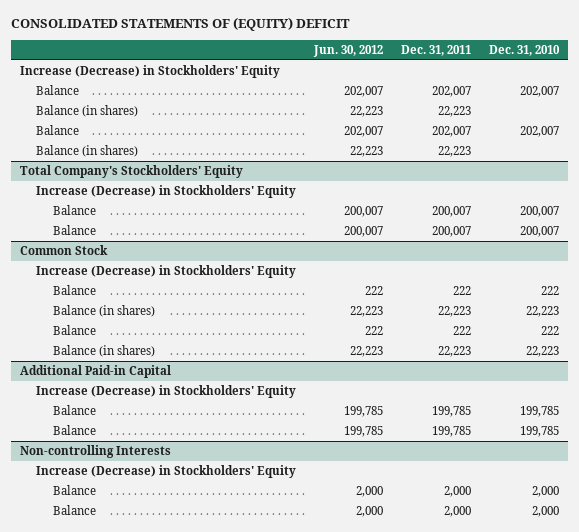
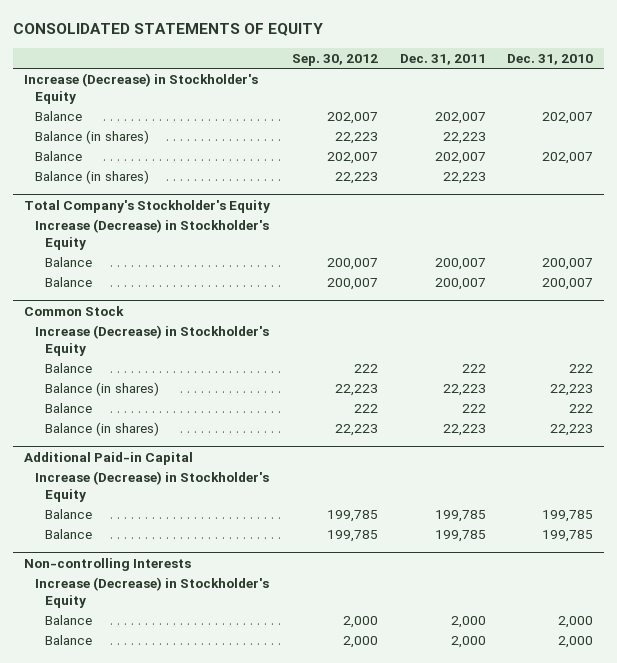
- CONSOLIDATED STATEMENTS OF (EQUITY) DEFICIT
+ CONSOLIDATED STATEMENTS OF EQUITY
- | Jun. 30, 2012 | Dec. 31, 2011 | Dec. 31, 2010
+ | Sep. 30, 2012 | Dec. 31, 2011 | Dec. 31, 2010
- Increase (Decrease) in Stockholders' Equity
+ Increase (Decrease) in Stockholder's Equity
- Total Company's Stockholders' Equity
- Increase (Decrease) in Stockholders' Equity
+ Total Company's Stockholder's Equity
+ Increase (Decrease) in Stockholder's Equity
@ Common Stock
- Increase (Decrease) in Stockholders' Equity
+ Increase (Decrease) in Stockholder's Equity
@ Additional Paid-in Capital
- Increase (Decrease) in Stockholders' Equity
+ Increase (Decrease) in Stockholder's Equity
@ Non-controlling Interests
- Increase (Decrease) in Stockholders' Equity
+ Increase (Decrease) in Stockholder's Equity

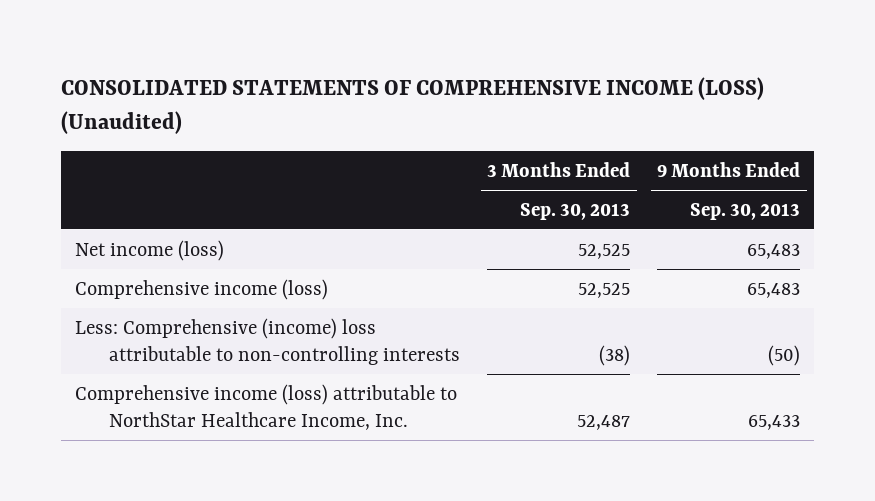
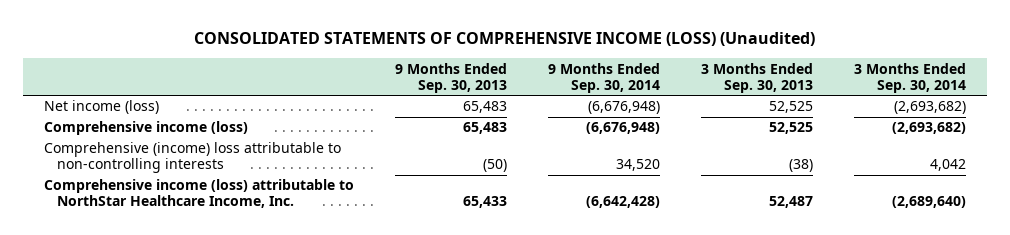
- | 3 Months Ended Sep. 30, 2013 | 9 Months Ended Sep. 30, 2013
+ | 9 Months Ended Sep. 30, 2013 | 9 Months Ended Sep. 30, 2014 | 3 Months Ended Sep. 30, 2013 | 3 Months Ended Sep. 30, 2014
- Less: Comprehensive (income) loss attributable to non-controlling interests | (38) | (50)
+ Comprehensive (income) loss attributable to non-controlling interests | (50) | 34,520 | (38) | 4,042

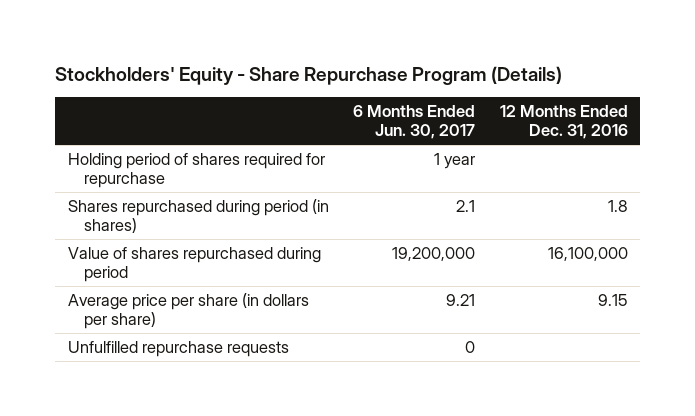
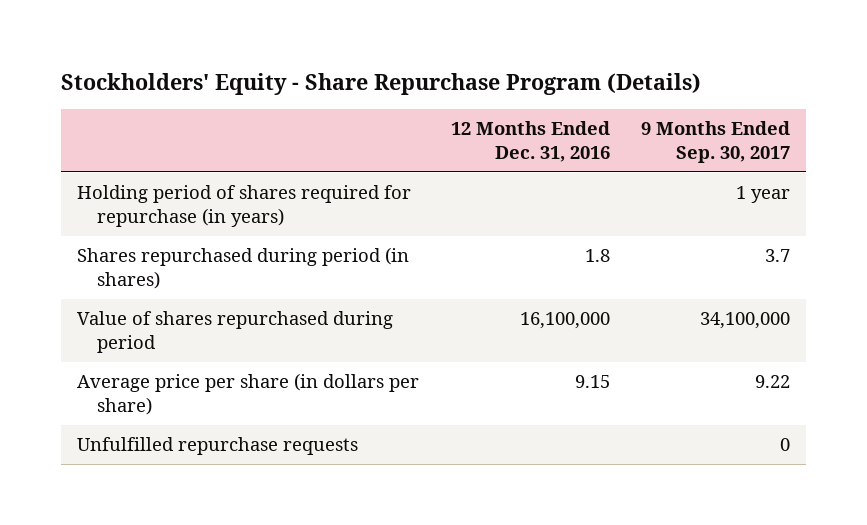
- | 6 Months Ended Jun. 30, 2017 | 12 Months Ended Dec. 31, 2016
+ | 12 Months Ended Dec. 31, 2016 | 9 Months Ended Sep. 30, 2017
- Holding period of shares required for repurchase | 1 year |
+ Holding period of shares required for repurchase (in years) | | 1 year

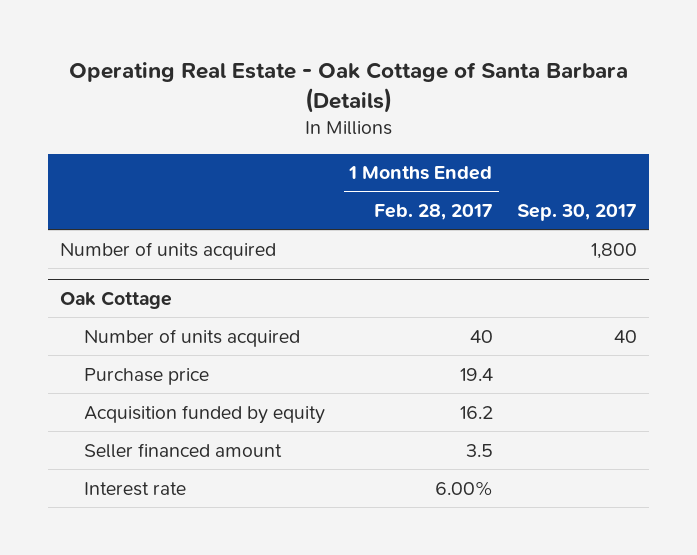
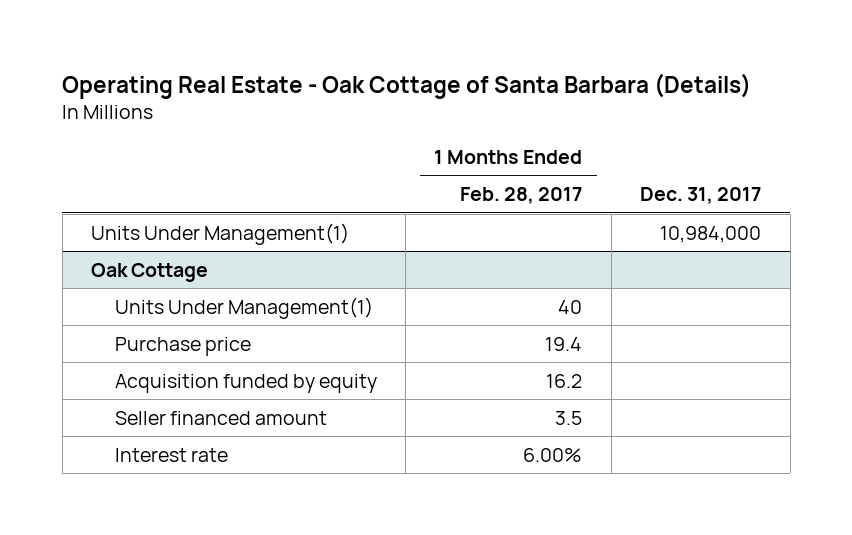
- | 1 Months Ended Feb. 28, 2017 | Sep. 30, 2017
+ | 1 Months Ended Feb. 28, 2017 | Dec. 31, 2017
- Number of units acquired | | 1,800
+ Units Under Management(1) | | 10,984,000
@ Oak Cottage
- Number of units acquired | 40 | 40
+ Units Under Management(1) | 40 |

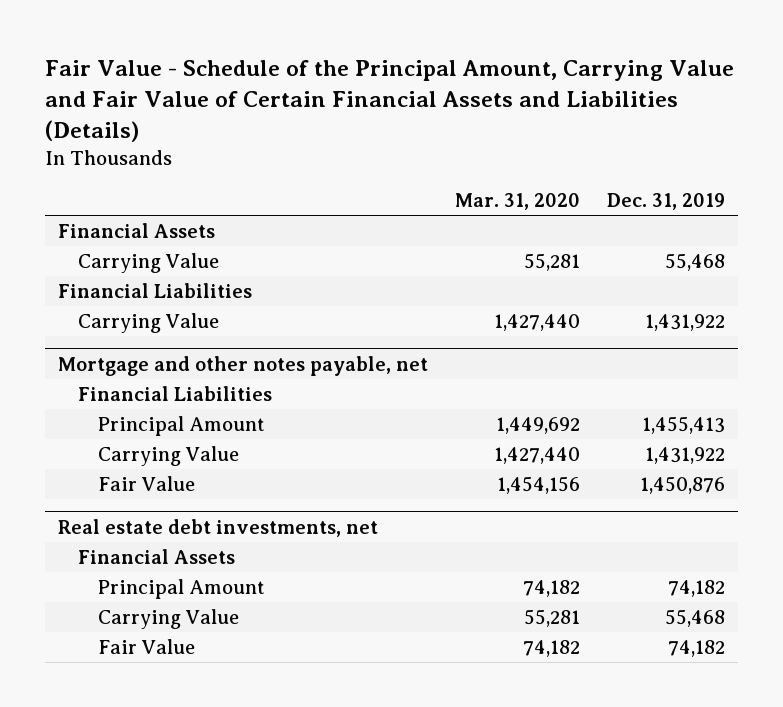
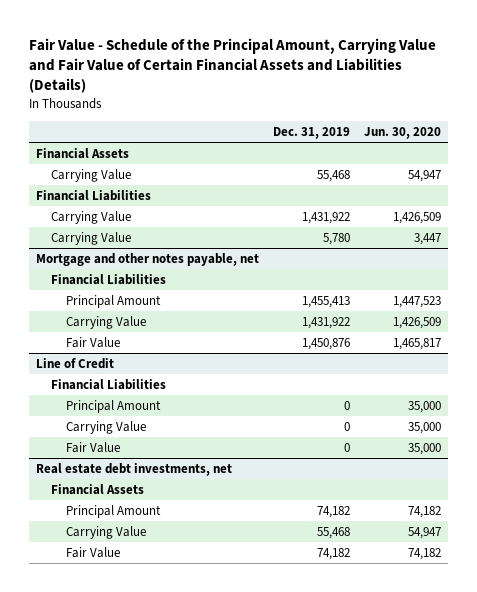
- | Mar. 31, 2020 | Dec. 31, 2019
+ | Dec. 31, 2019 | Jun. 30, 2020
+ Carrying Value | 5,780 | 3,447
+ Line of Credit
+ Financial Liabilities
+ Principal Amount | 0 | 35,000
+ Carrying Value | 0 | 35,000
+ Fair Value | 0 | 35,000

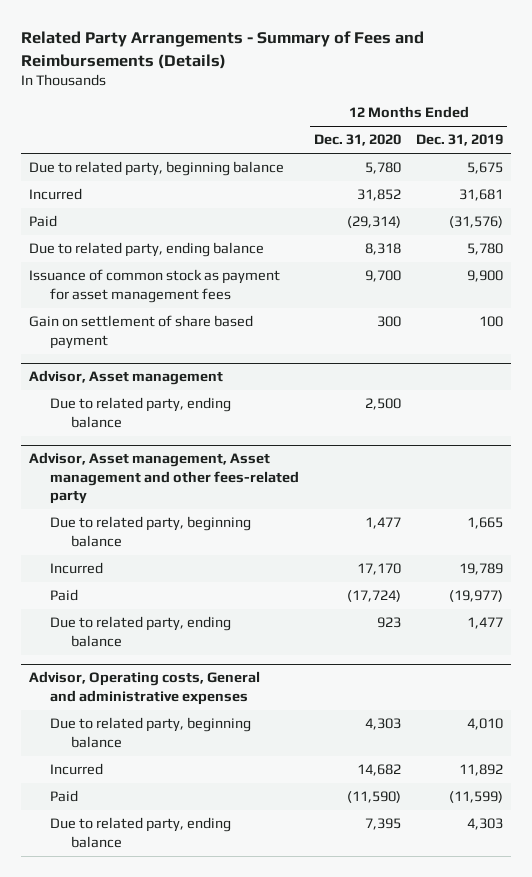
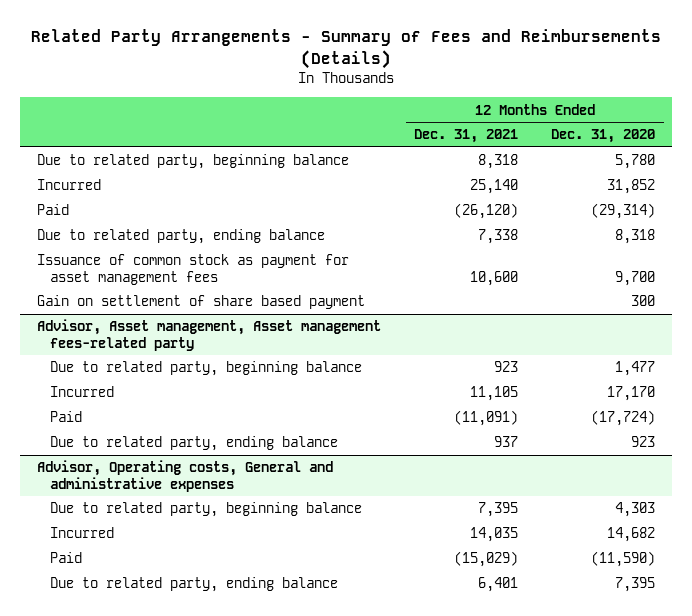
- | 12 Months Ended Dec. 31, 2020 | 12 Months Ended Dec. 31, 2019
+ | 12 Months Ended Dec. 31, 2021 | 12 Months Ended Dec. 31, 2020
- Advisor, Asset management
- Due to related party, ending balance | 2,500 |
- Advisor, Asset management, Asset management and other fees-related party
+ Advisor, Asset management, Asset management fees-related party

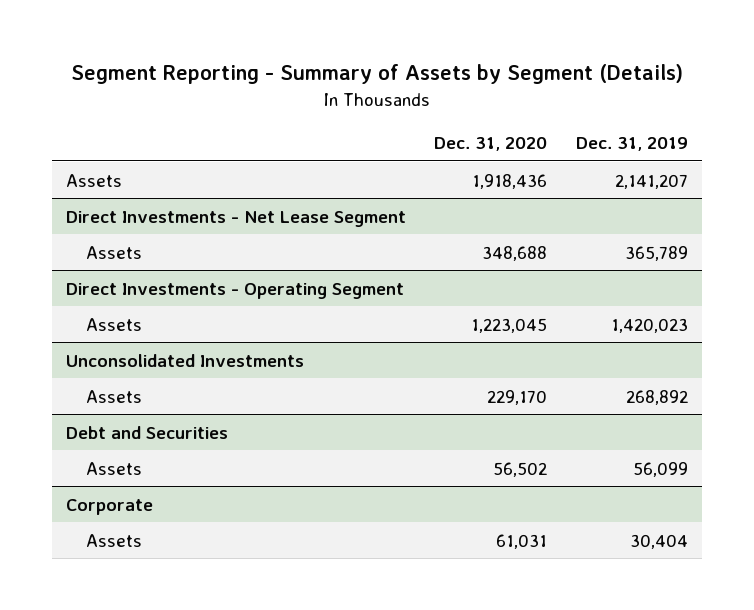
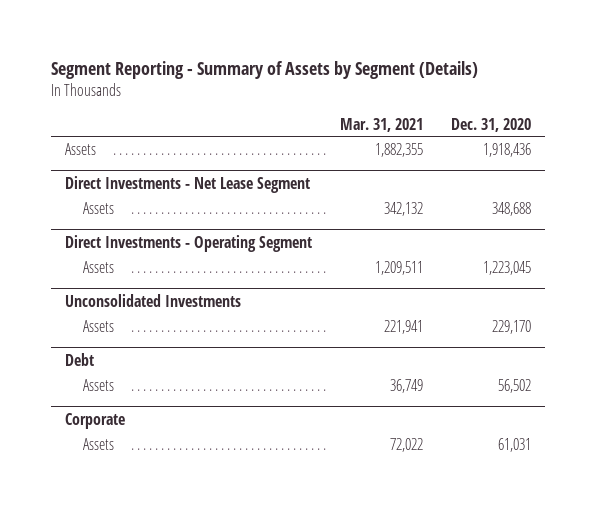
- | Dec. 31, 2020 | Dec. 31, 2019
+ | Mar. 31, 2021 | Dec. 31, 2020
- Debt and Securities
+ Debt

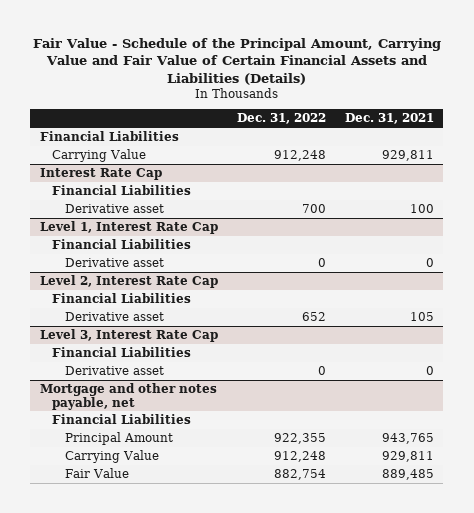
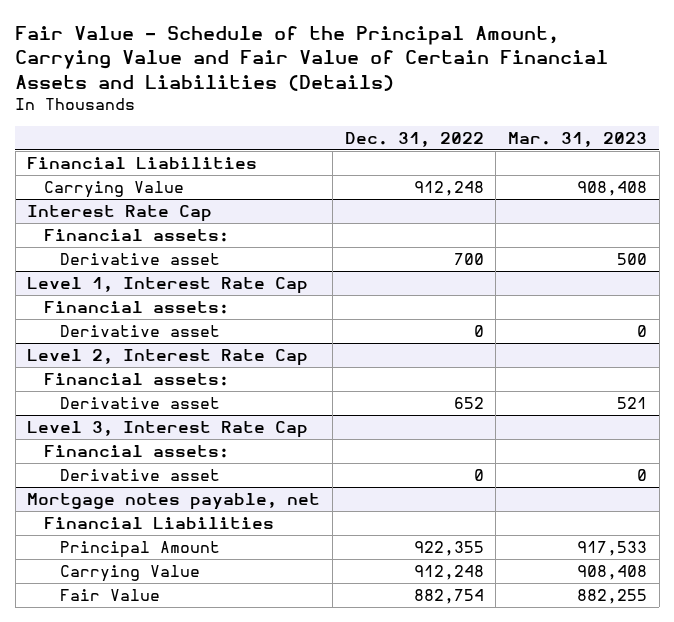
- | Dec. 31, 2022 | Dec. 31, 2021
+ | Dec. 31, 2022 | Mar. 31, 2023
@ Interest Rate Cap
- Financial Liabilities
+ Financial assets:
@ Level 1, Interest Rate Cap
- Financial Liabilities
+ Financial assets:
@ Level 2, Interest Rate Cap
- Financial Liabilities
+ Financial assets:
@ Level 3, Interest Rate Cap
- Financial Liabilities
+ Financial assets:
- Mortgage and other notes payable, net
+ Mortgage notes payable, net

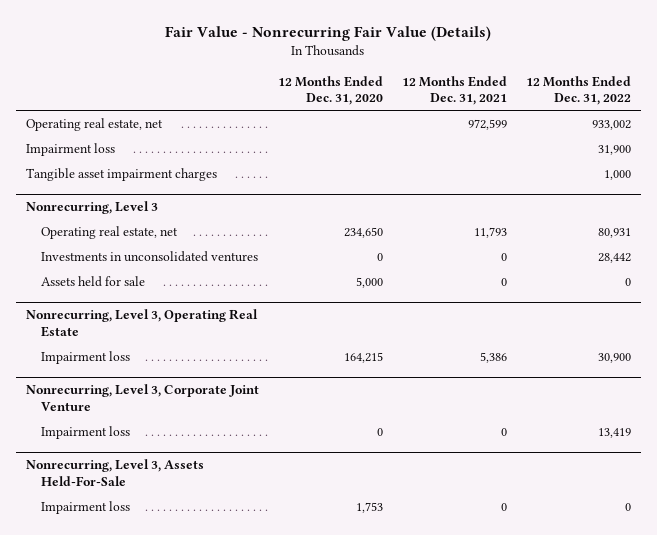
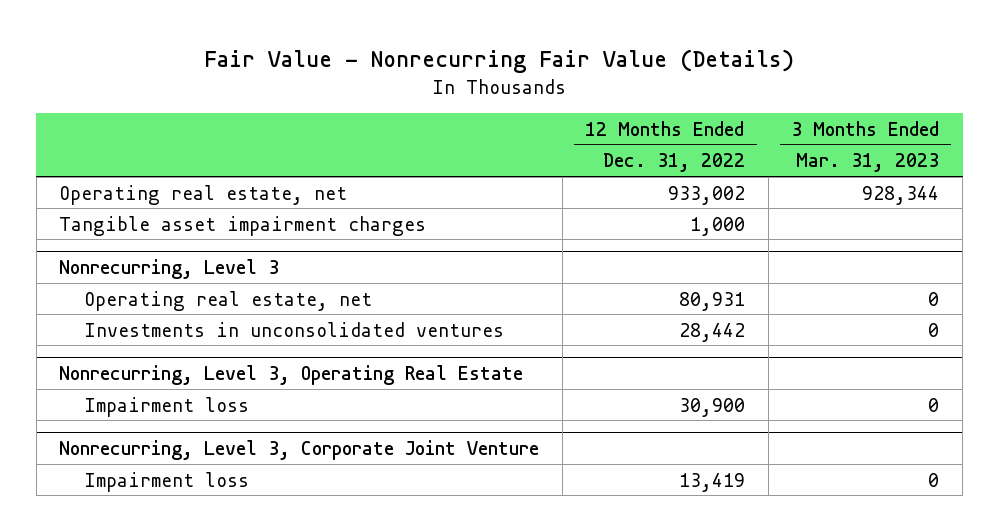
- | 12 Months Ended Dec. 31, 2020 | 12 Months Ended Dec. 31, 2021 | 12 Months Ended Dec. 31, 2022
+ | 12 Months Ended Dec. 31, 2022 | 3 Months Ended Mar. 31, 2023
- Impairment loss | | | 31,900
@ Nonrecurring, Level 3
- Assets held for sale | 5,000 | 0 | 0
- Nonrecurring, Level 3, Assets Held-For-Sale
- Impairment loss | 1,753 | 0 | 0

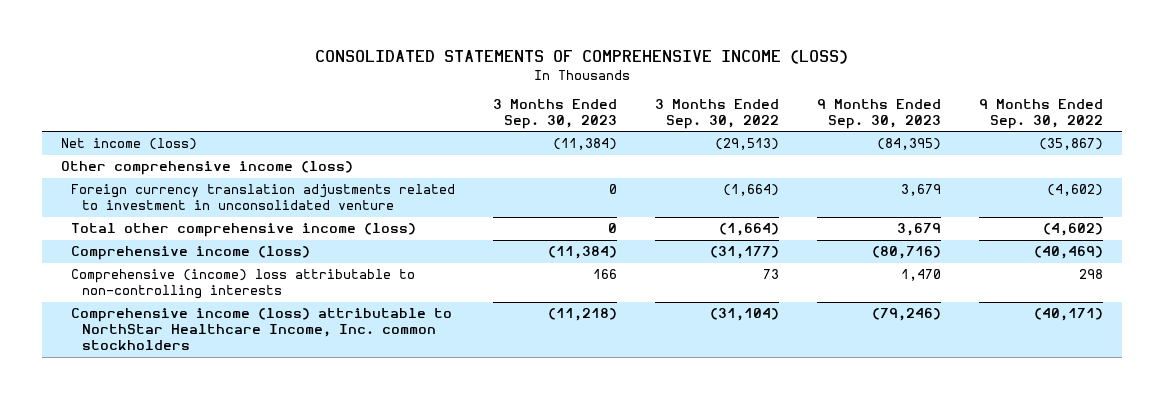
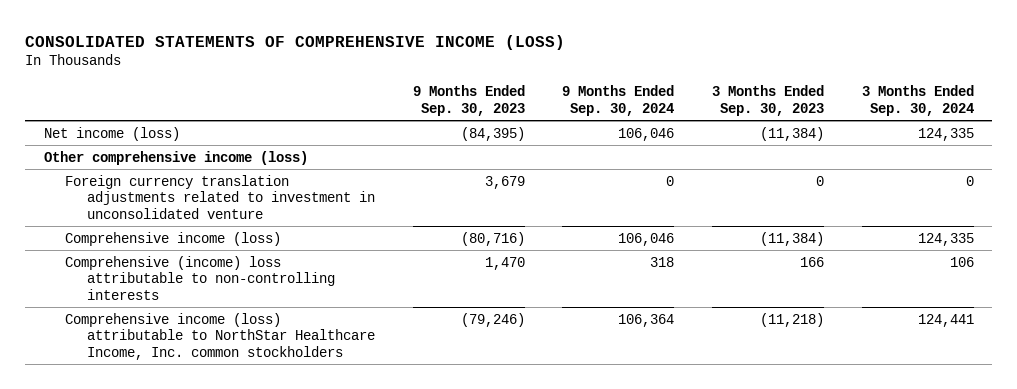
- | 3 Months Ended Sep. 30, 2023 | 3 Months Ended Sep. 30, 2022 | 9 Months Ended Sep. 30, 2023 | 9 Months Ended Sep. 30, 2022
+ | 9 Months Ended Sep. 30, 2023 | 9 Months Ended Sep. 30, 2024 | 3 Months Ended Sep. 30, 2023 | 3 Months Ended Sep. 30, 2024
- Total other comprehensive income (loss) | 0 | (1,664) | 3,679 | (4,602)

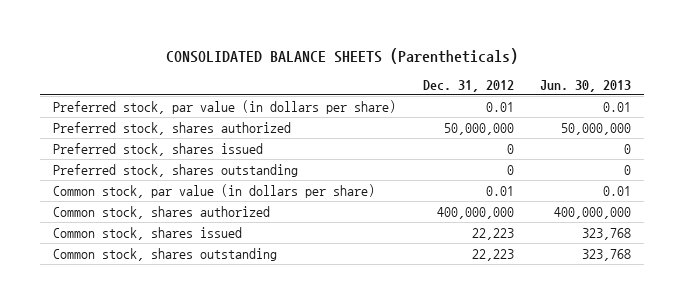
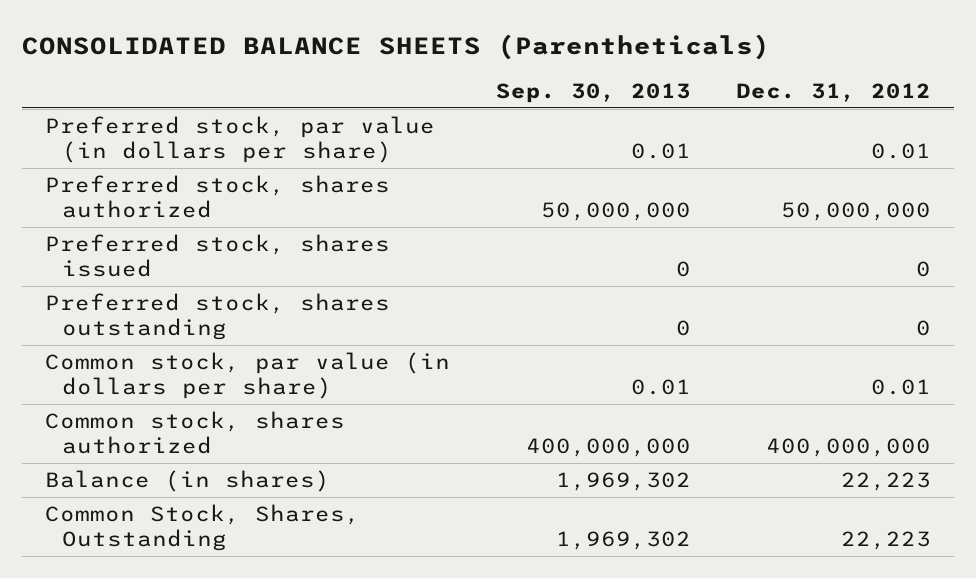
- | Dec. 31, 2012 | Jun. 30, 2013
+ | Sep. 30, 2013 | Dec. 31, 2012
- Common stock, shares issued | 22,223 | 323,768
- Common stock, shares outstanding | 22,223 | 323,768
+ Balance (in shares) | 1,969,302 | 22,223
+ Common Stock, Shares, Outstanding | 1,969,302 | 22,223

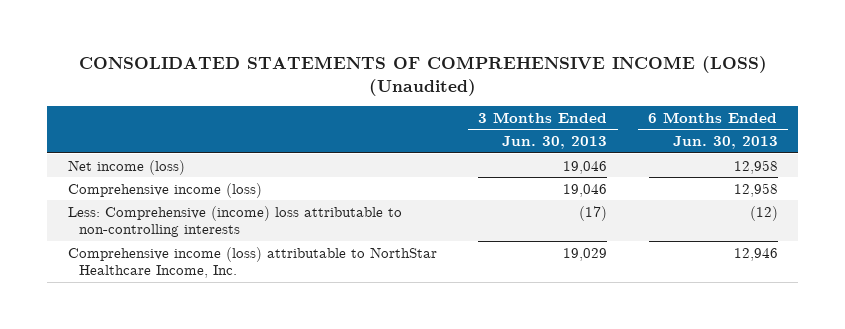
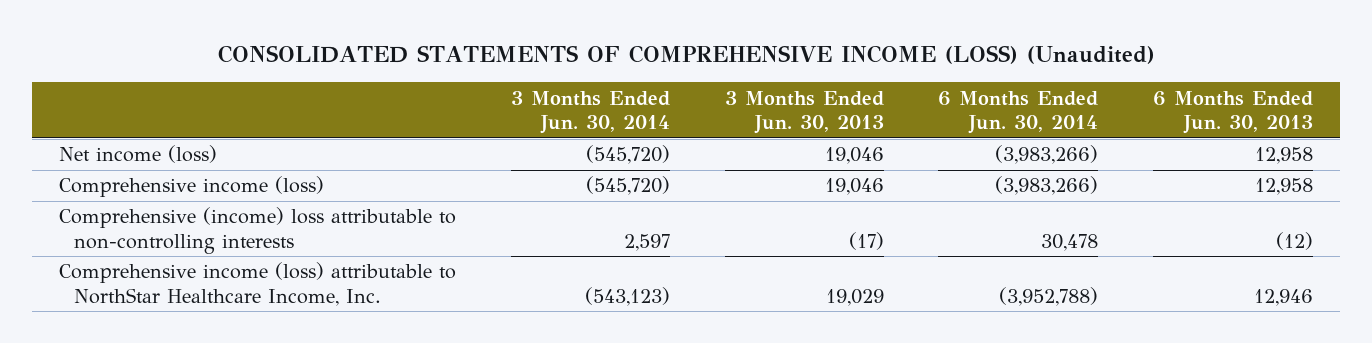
- | 3 Months Ended Jun. 30, 2013 | 6 Months Ended Jun. 30, 2013
+ | 3 Months Ended Jun. 30, 2014 | 3 Months Ended Jun. 30, 2013 | 6 Months Ended Jun. 30, 2014 | 6 Months Ended Jun. 30, 2013
- Less: Comprehensive (income) loss attributable to non-controlling interests | (17) | (12)
+ Comprehensive (income) loss attributable to non-controlling interests | 2,597 | (17) | 30,478 | (12)

